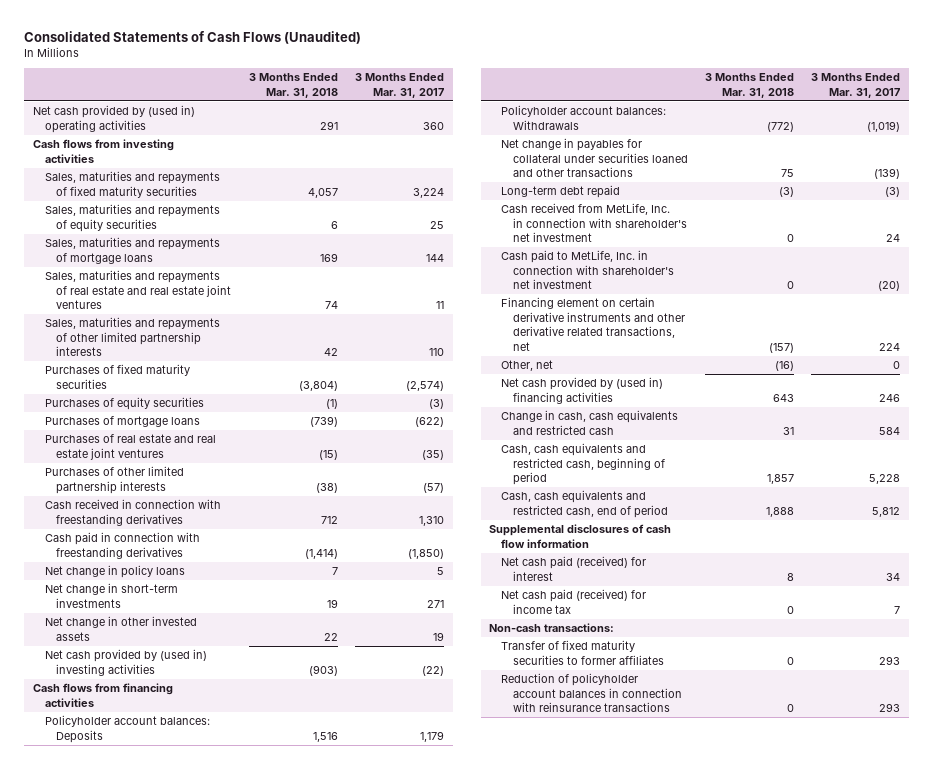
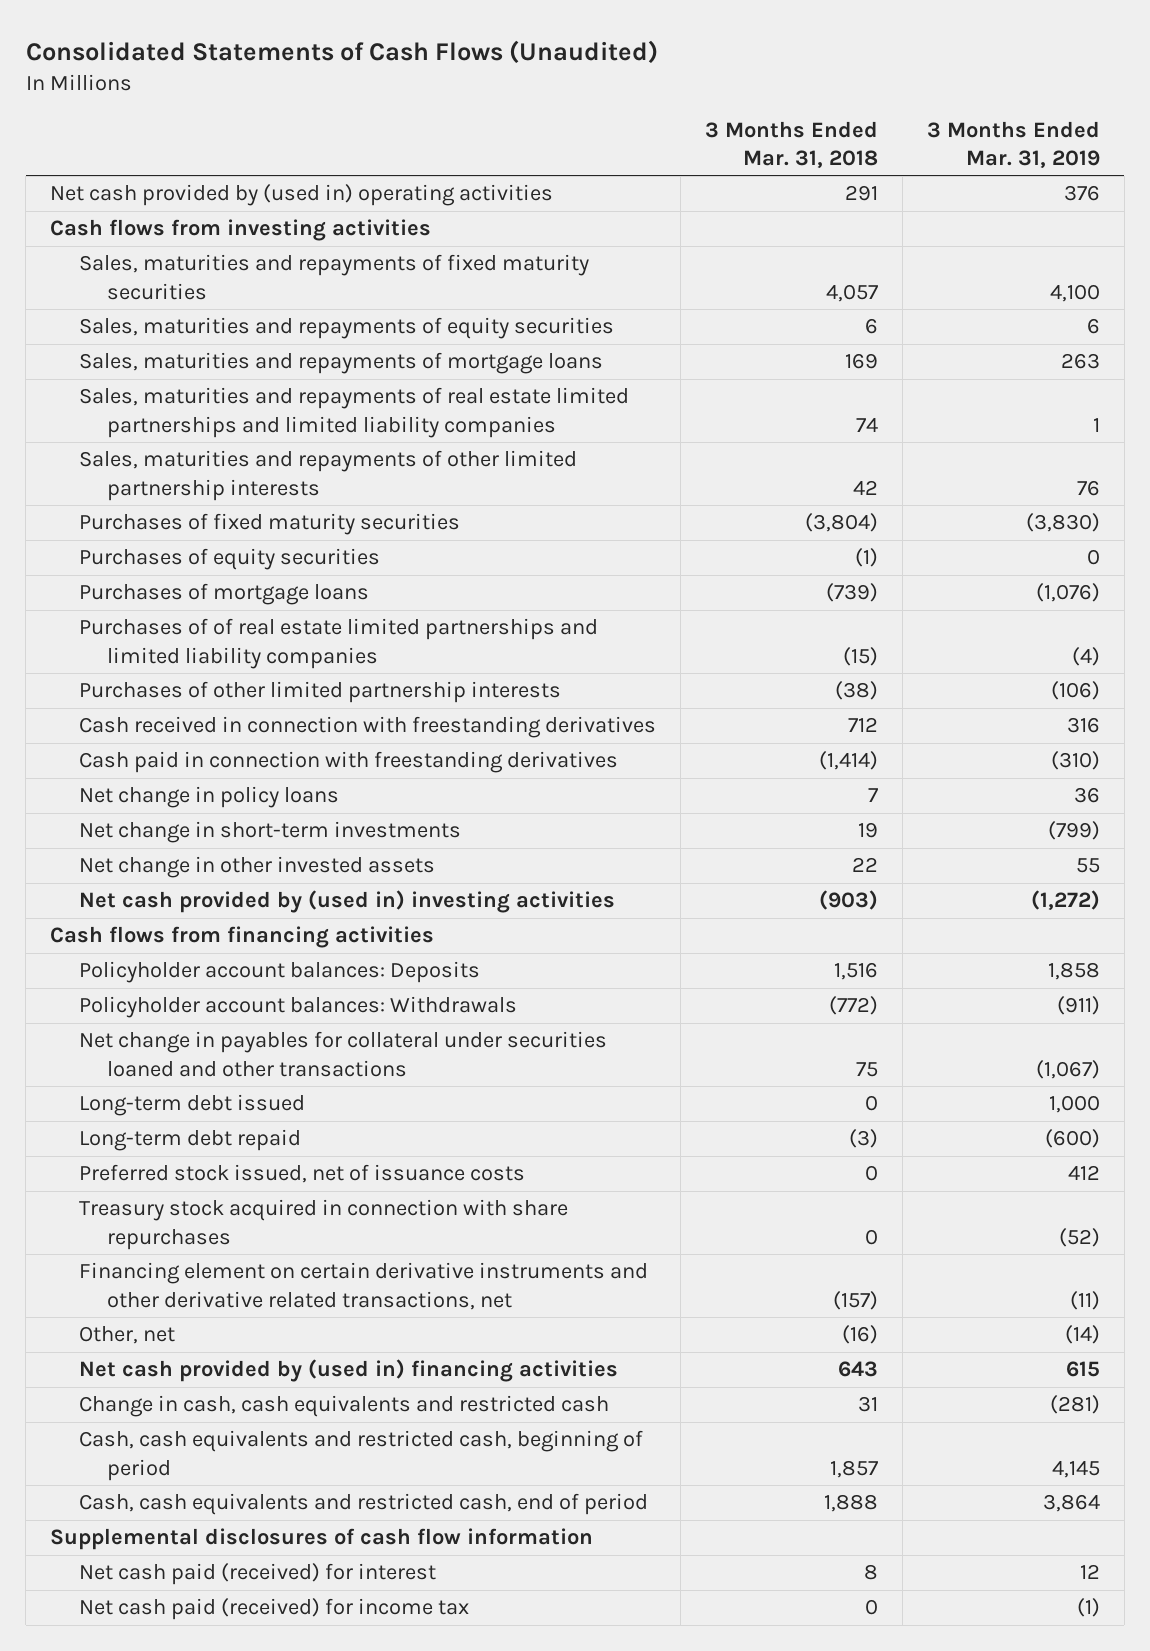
- | 3 Months Ended Mar. 31, 2018 | 3 Months Ended Mar. 31, 2017
+ | 3 Months Ended Mar. 31, 2018 | 3 Months Ended Mar. 31, 2019
- Sales, maturities and repayments of real estate and real estate joint ventures | 74 | 11
+ Sales, maturities and repayments of real estate limited partnerships and limited liability companies | 74 | 1
- Purchases of real estate and real estate joint ventures | (15) | (35)
+ Purchases of of real estate limited partnerships and limited liability companies | (15) | (4)
+ Long-term debt issued | 0 | 1,000
- Cash received from MetLife, Inc. in connection with shareholder's net investment | 0 | 24
- Cash paid to MetLife, Inc. in connection with shareholder's net investment | 0 | (20)
+ Preferred stock issued, net of issuance costs | 0 | 412
+ Treasury stock acquired in connection with share repurchases | 0 | (52)
- Non-cash transactions:
- Transfer of fixed maturity securities to former affiliates | 0 | 293
- Reduction of policyholder account balances in connection with reinsurance transactions | 0 | 293

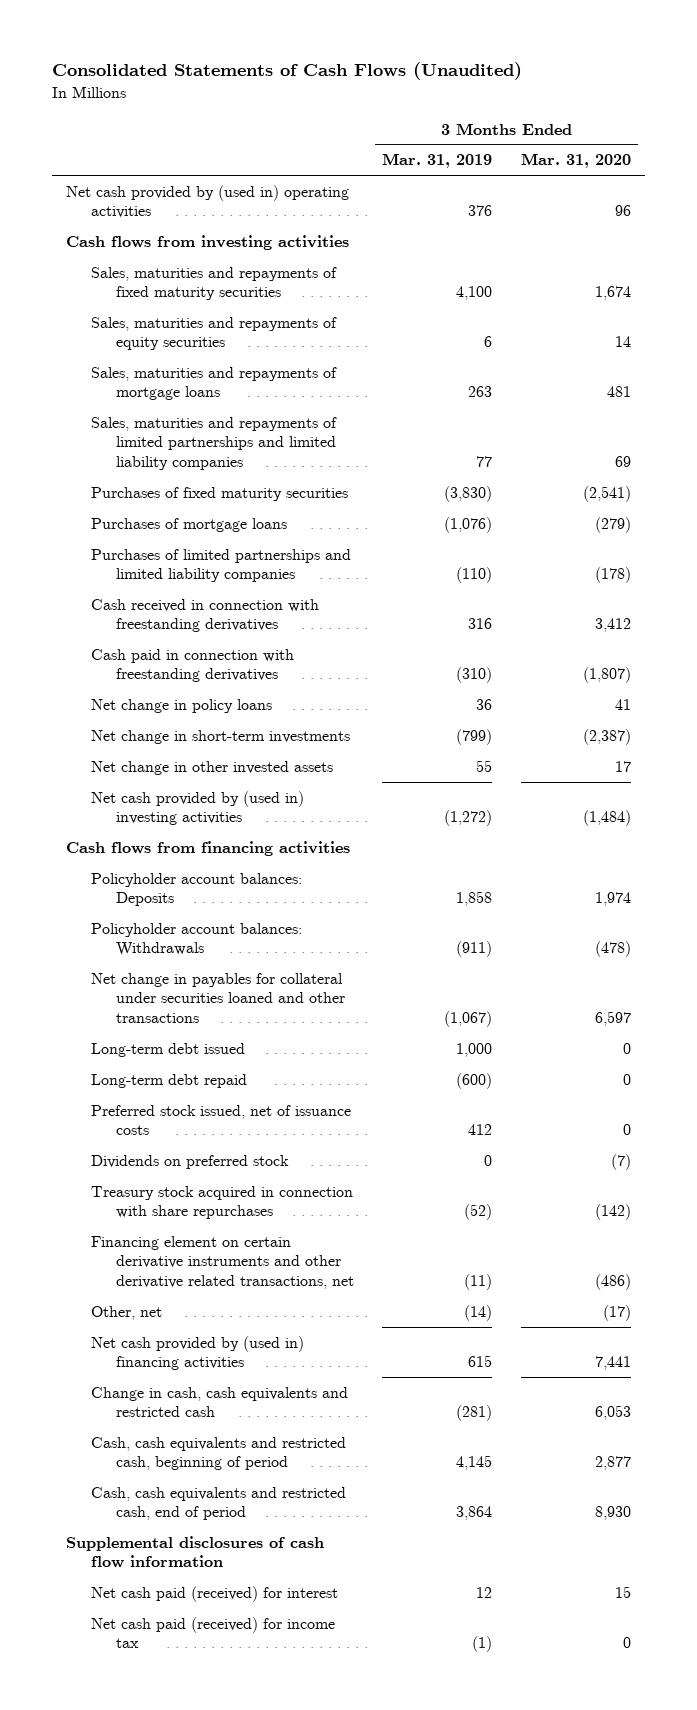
- | 3 Months Ended Mar. 31, 2018 | 3 Months Ended Mar. 31, 2019
+ | 3 Months Ended Mar. 31, 2019 | 3 Months Ended Mar. 31, 2020
- Sales, maturities and repayments of real estate limited partnerships and limited liability companies | 74 | 1
- Sales, maturities and repayments of other limited partnership interests | 42 | 76
+ Sales, maturities and repayments of limited partnerships and limited liability companies | 77 | 69
- Purchases of equity securities | (1) | 0
- Purchases of of real estate limited partnerships and limited liability companies | (15) | (4)
- Purchases of other limited partnership interests | (38) | (106)
+ Purchases of limited partnerships and limited liability companies | (110) | (178)
+ Dividends on preferred stock | 0 | (7)

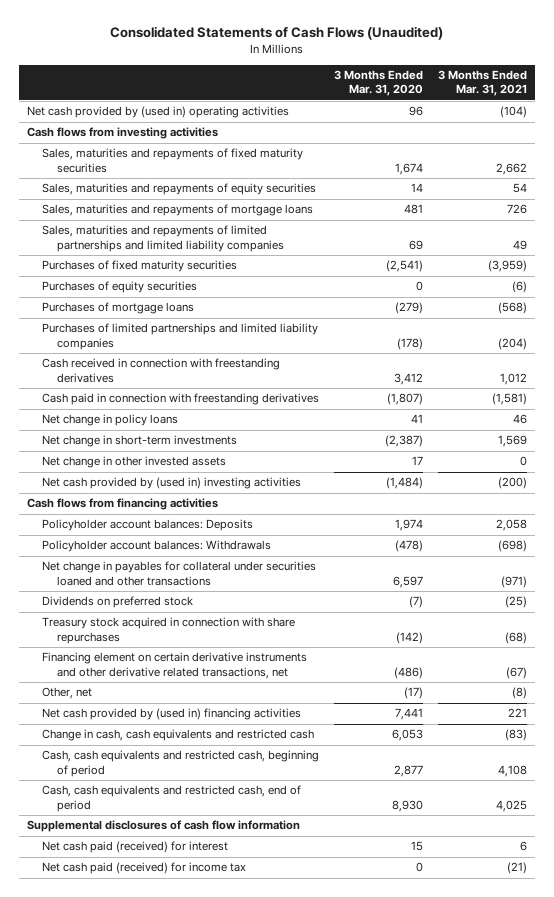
- | 3 Months Ended Mar. 31, 2019 | 3 Months Ended Mar. 31, 2020
+ | 3 Months Ended Mar. 31, 2020 | 3 Months Ended Mar. 31, 2021
+ Purchases of equity securities | 0 | (6)
- Long-term debt issued | 1,000 | 0
- Long-term debt repaid | (600) | 0
- Preferred stock issued, net of issuance costs | 412 | 0

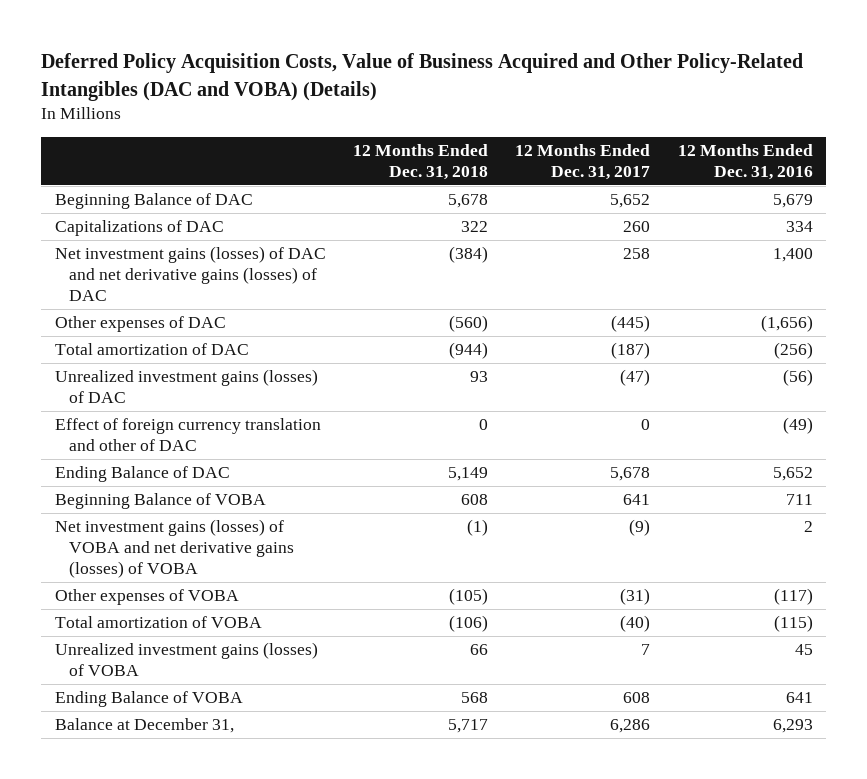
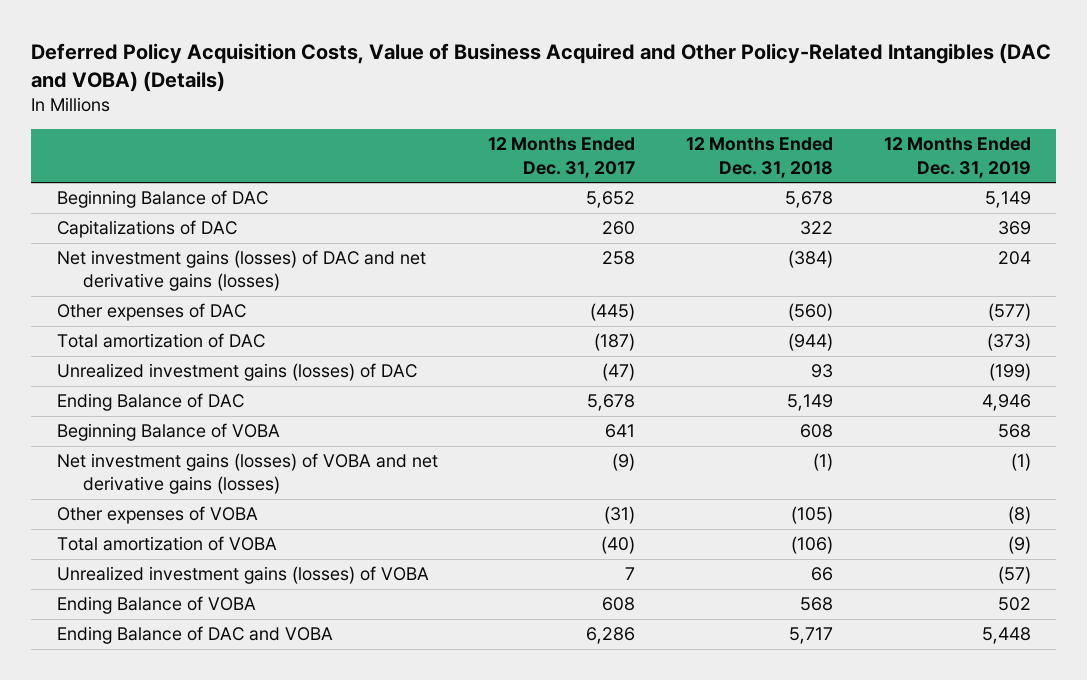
- | 12 Months Ended Dec. 31, 2018 | 12 Months Ended Dec. 31, 2017 | 12 Months Ended Dec. 31, 2016
+ | 12 Months Ended Dec. 31, 2017 | 12 Months Ended Dec. 31, 2018 | 12 Months Ended Dec. 31, 2019
- Net investment gains (losses) of DAC and net derivative gains (losses) of DAC | (384) | 258 | 1,400
+ Net investment gains (losses) of DAC and net derivative gains (losses) | 258 | (384) | 204
- Effect of foreign currency translation and other of DAC | 0 | 0 | (49)
- Net investment gains (losses) of VOBA and net derivative gains (losses) of VOBA | (1) | (9) | 2
+ Net investment gains (losses) of VOBA and net derivative gains (losses) | (9) | (1) | (1)
- Balance at December 31, | 5,717 | 6,286 | 6,293
+ Ending Balance of DAC and VOBA | 6,286 | 5,717 | 5,448

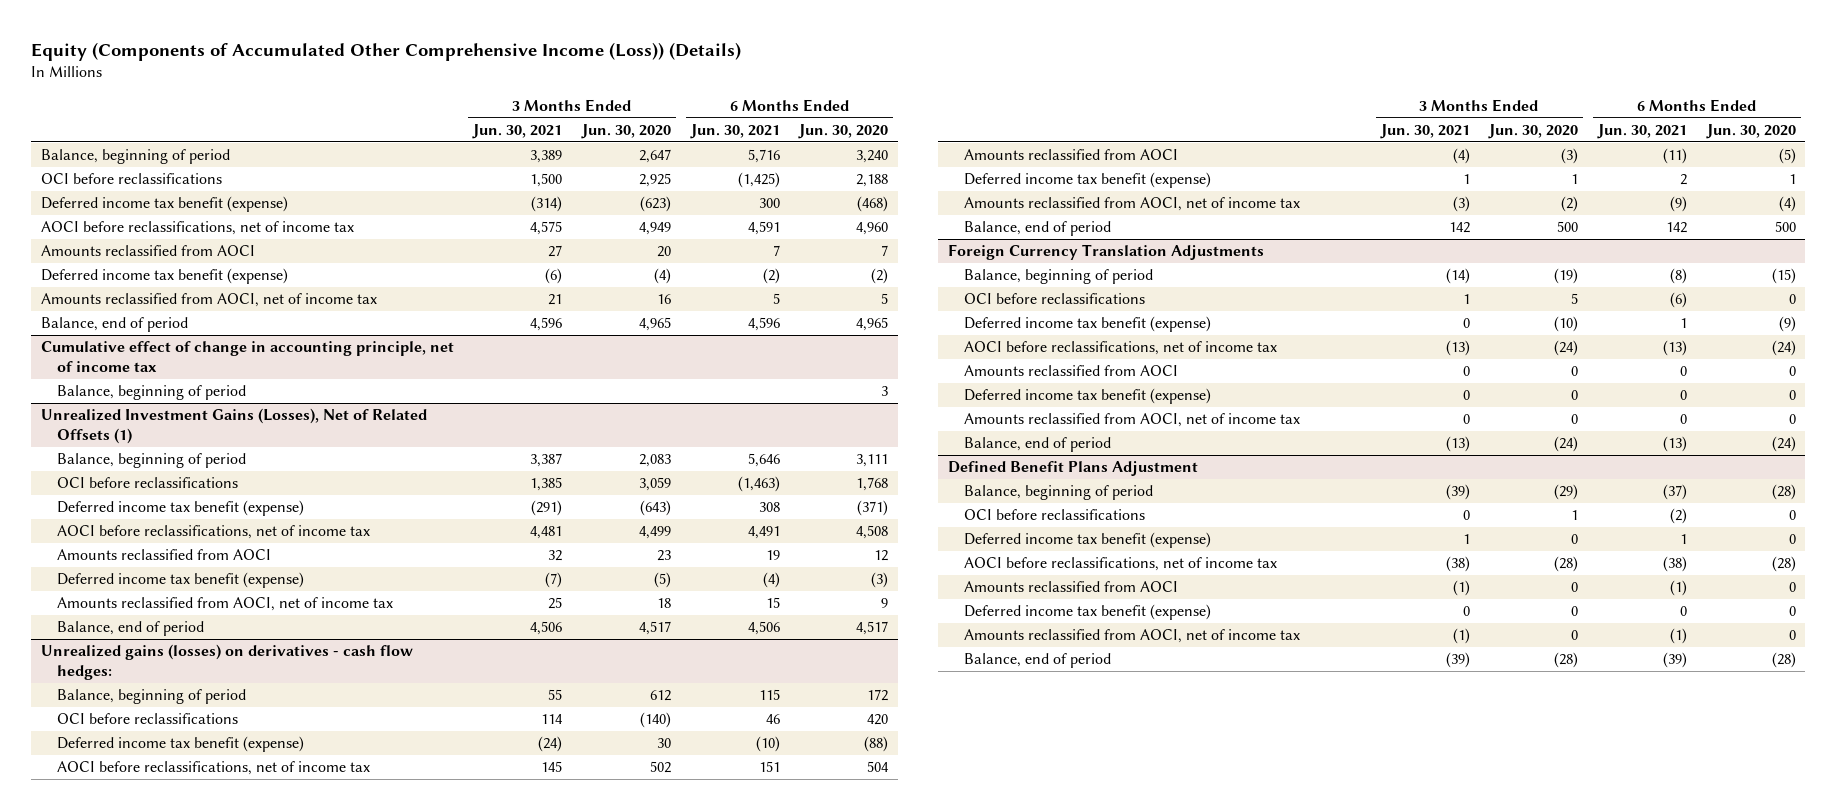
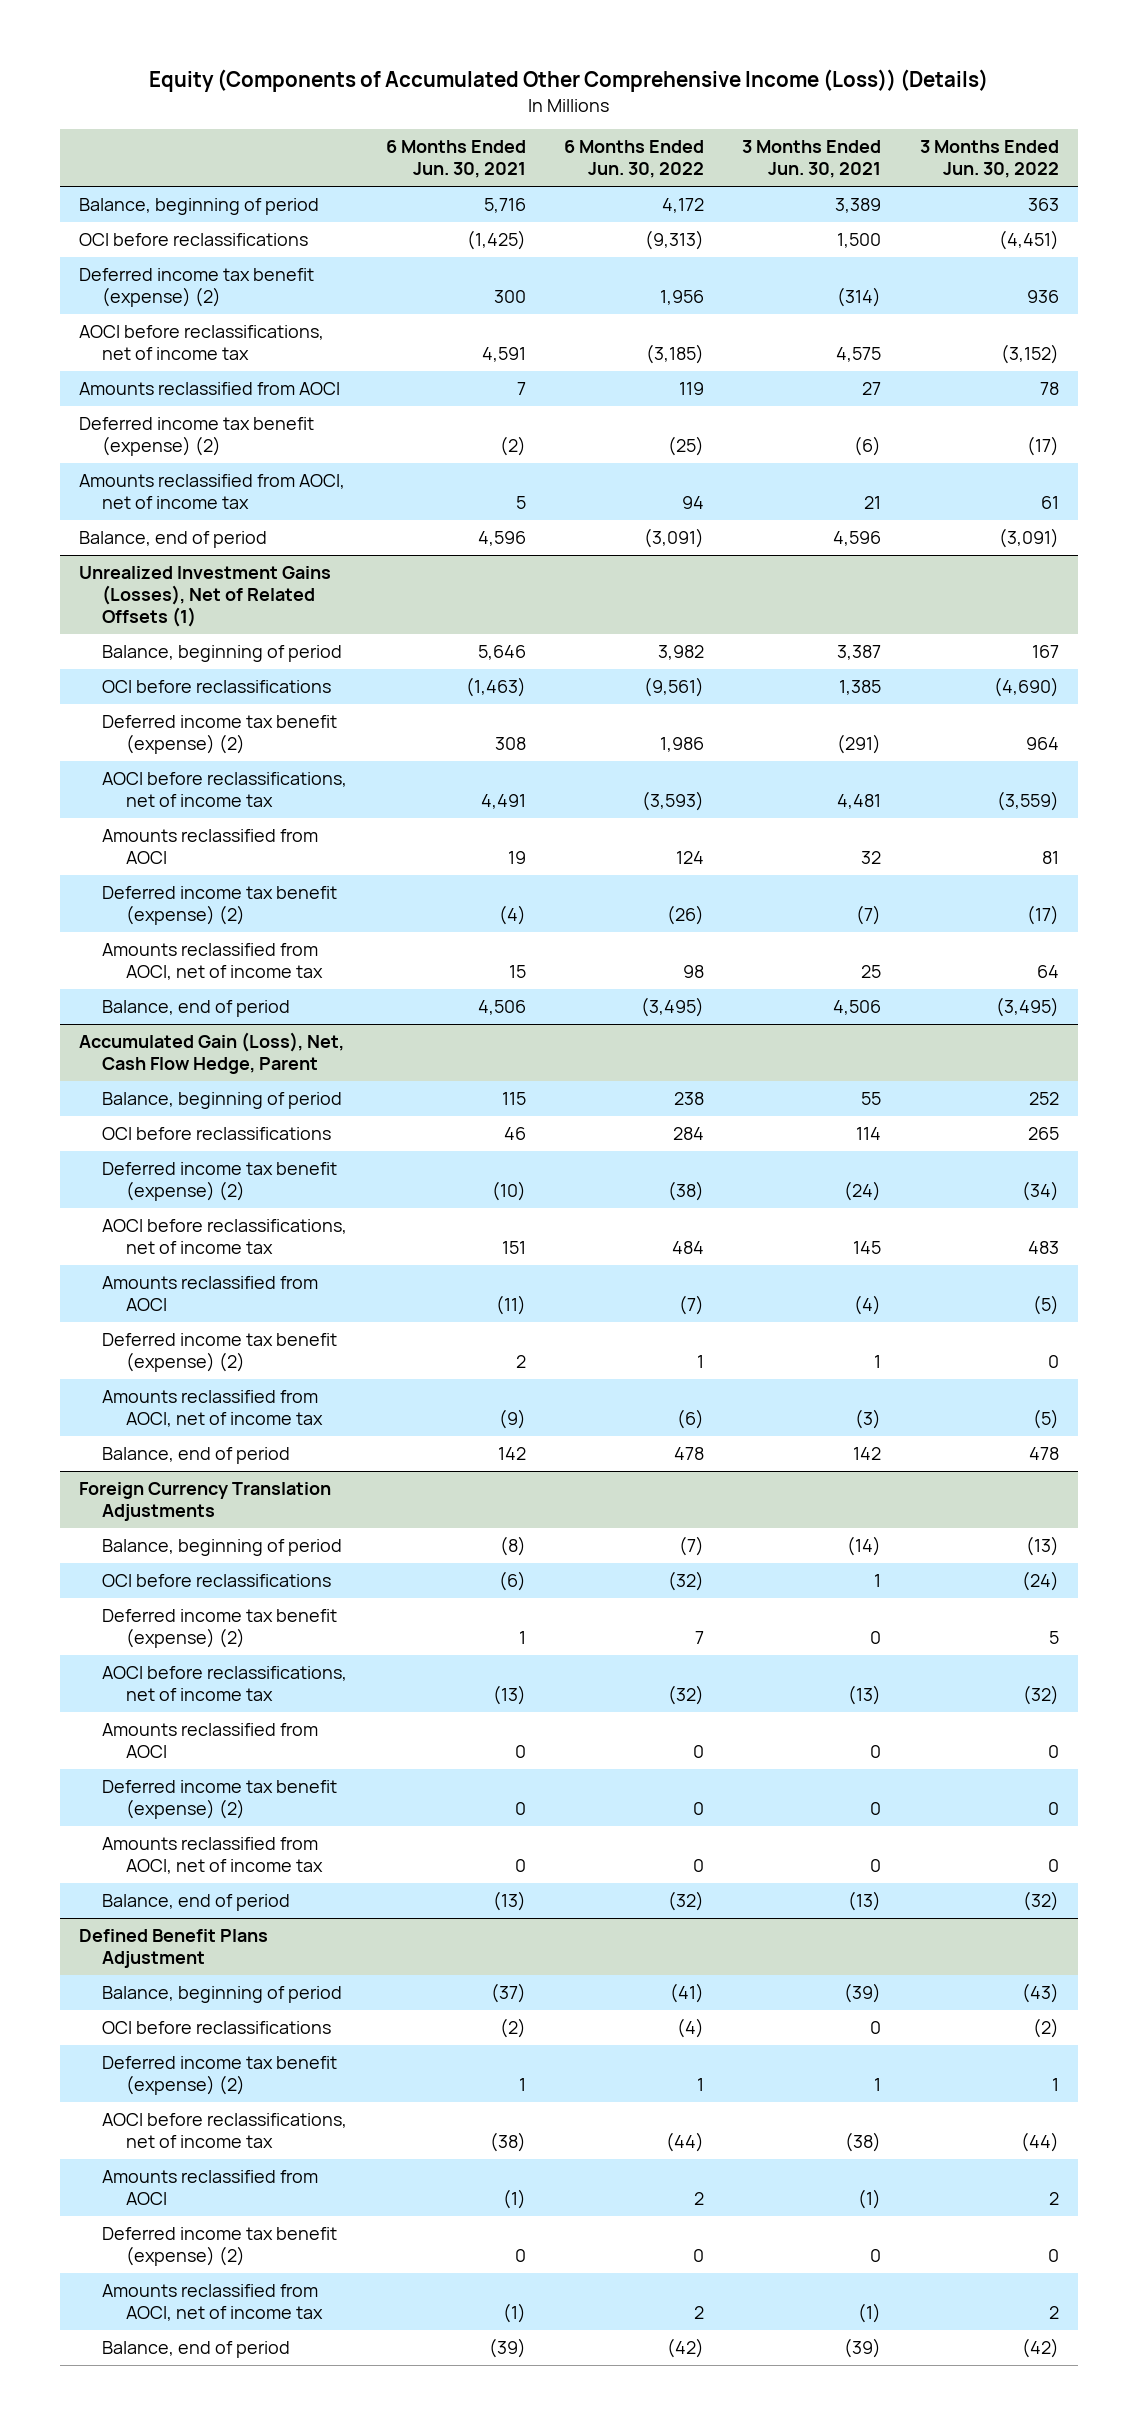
- | 3 Months Ended Jun. 30, 2021 | 3 Months Ended Jun. 30, 2020 | 6 Months Ended Jun. 30, 2021 | 6 Months Ended Jun. 30, 2020
+ | 6 Months Ended Jun. 30, 2021 | 6 Months Ended Jun. 30, 2022 | 3 Months Ended Jun. 30, 2021 | 3 Months Ended Jun. 30, 2022
- Deferred income tax benefit (expense) | (314) | (623) | 300 | (468)
+ Deferred income tax benefit (expense) (2) | 300 | 1,956 | (314) | 936
- Deferred income tax benefit (expense) | (6) | (4) | (2) | (2)
+ Deferred income tax benefit (expense) (2) | (2) | (25) | (6) | (17)
- Cumulative effect of change in accounting principle, net of income tax
- Balance, beginning of period | | | | 3
@ Unrealized Investment Gains (Losses), Net of Related Offsets (1)
- Deferred income tax benefit (expense) | (291) | (643) | 308 | (371)
+ Deferred income tax benefit (expense) (2) | 308 | 1,986 | (291) | 964
- Deferred income tax benefit (expense) | (7) | (5) | (4) | (3)
+ Deferred income tax benefit (expense) (2) | (4) | (26) | (7) | (17)
- Unrealized gains (losses) on derivatives - cash flow hedges:
+ Accumulated Gain (Loss), Net, Cash Flow Hedge, Parent
- Deferred income tax benefit (expense) | (24) | 30 | (10) | (88)
+ Deferred income tax benefit (expense) (2) | (10) | (38) | (24) | (34)
- Deferred income tax benefit (expense) | 1 | 1 | 2 | 1
+ Deferred income tax benefit (expense) (2) | 2 | 1 | 1 | 0
@ Foreign Currency Translation Adjustments
- Deferred income tax benefit (expense) | 0 | (10) | 1 | (9)
+ Deferred income tax benefit (expense) (2) | 1 | 7 | 0 | 5
- Deferred income tax benefit (expense) | 0 | 0 | 0 | 0
+ Deferred income tax benefit (expense) (2) | 0 | 0 | 0 | 0
@ Defined Benefit Plans Adjustment
- Deferred income tax benefit (expense) | 1 | 0 | 1 | 0
+ Deferred income tax benefit (expense) (2) | 1 | 1 | 1 | 1
- Deferred income tax benefit (expense) | 0 | 0 | 0 | 0
+ Deferred income tax benefit (expense) (2) | 0 | 0 | 0 | 0

